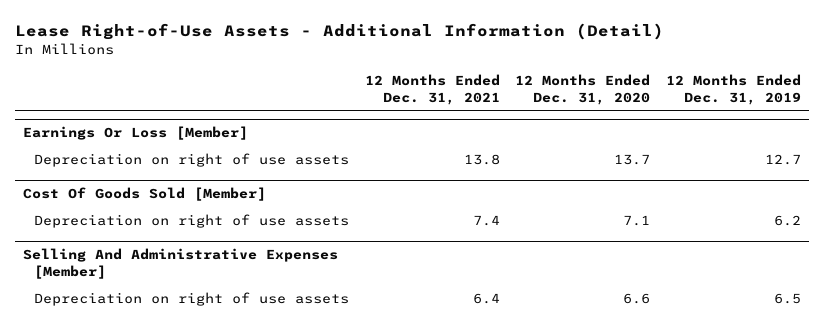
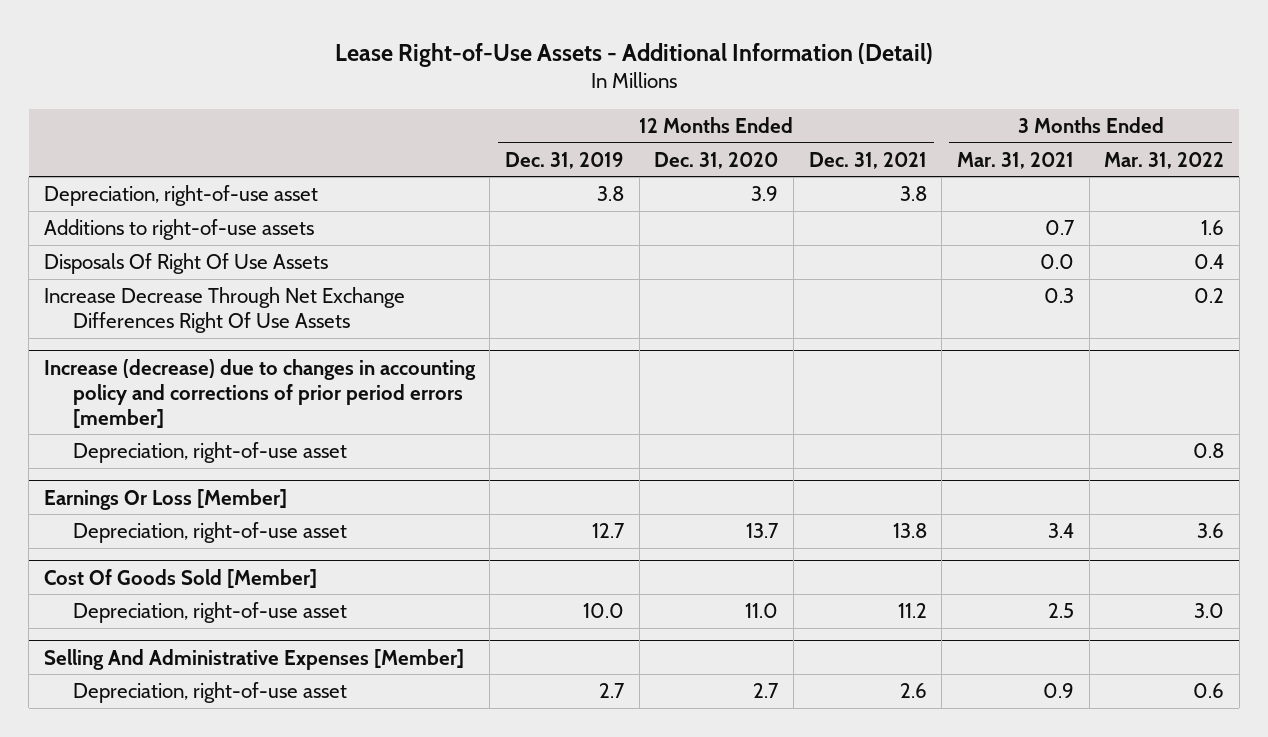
- | 12 Months Ended Dec. 31, 2021 | 12 Months Ended Dec. 31, 2020 | 12 Months Ended Dec. 31, 2019
+ | 12 Months Ended Dec. 31, 2019 | 12 Months Ended Dec. 31, 2020 | 12 Months Ended Dec. 31, 2021 | 3 Months Ended Mar. 31, 2021 | 3 Months Ended Mar. 31, 2022
+ Depreciation, right-of-use asset | 3.8 | 3.9 | 3.8 | |
+ Additions to right-of-use assets | | | | 0.7 | 1.6
+ Disposals Of Right Of Use Assets | | | | 0.0 | 0.4
+ Increase Decrease Through Net Exchange Differences Right Of Use Assets | | | | 0.3 | 0.2
+ Increase (decrease) due to changes in accounting policy and corrections of prior period errors [member]
+ Depreciation, right-of-use asset | | | | | 0.8
@ Earnings Or Loss [Member]
- Depreciation on right of use assets | 13.8 | 13.7 | 12.7
+ Depreciation, right-of-use asset | 12.7 | 13.7 | 13.8 | 3.4 | 3.6
@ Cost Of Goods Sold [Member]
- Depreciation on right of use assets | 7.4 | 7.1 | 6.2
+ Depreciation, right-of-use asset | 10.0 | 11.0 | 11.2 | 2.5 | 3.0
@ Selling And Administrative Expenses [Member]
- Depreciation on right of use assets | 6.4 | 6.6 | 6.5
+ Depreciation, right-of-use asset | 2.7 | 2.7 | 2.6 | 0.9 | 0.6

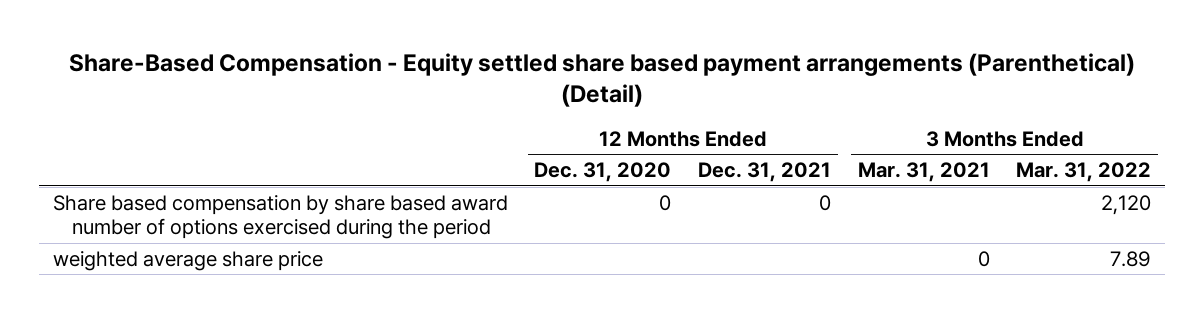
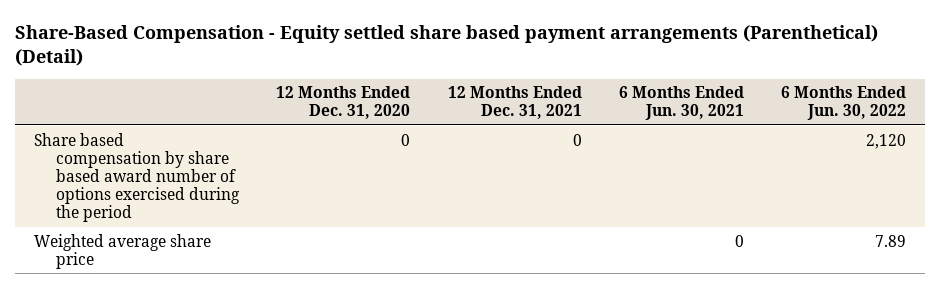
- | 12 Months Ended Dec. 31, 2020 | 12 Months Ended Dec. 31, 2021 | 3 Months Ended Mar. 31, 2021 | 3 Months Ended Mar. 31, 2022
+ | 12 Months Ended Dec. 31, 2020 | 12 Months Ended Dec. 31, 2021 | 6 Months Ended Jun. 30, 2021 | 6 Months Ended Jun. 30, 2022
- weighted average share price | | | 0 | 7.89
+ Weighted average share price | | | 0 | 7.89

